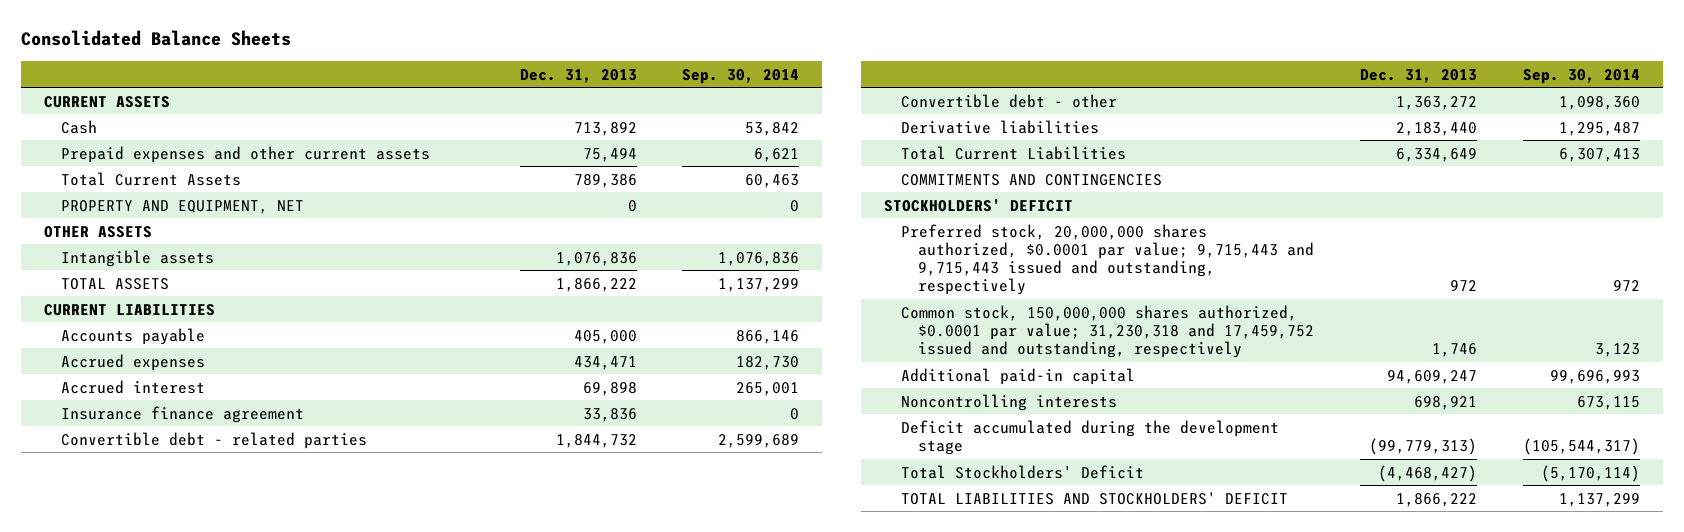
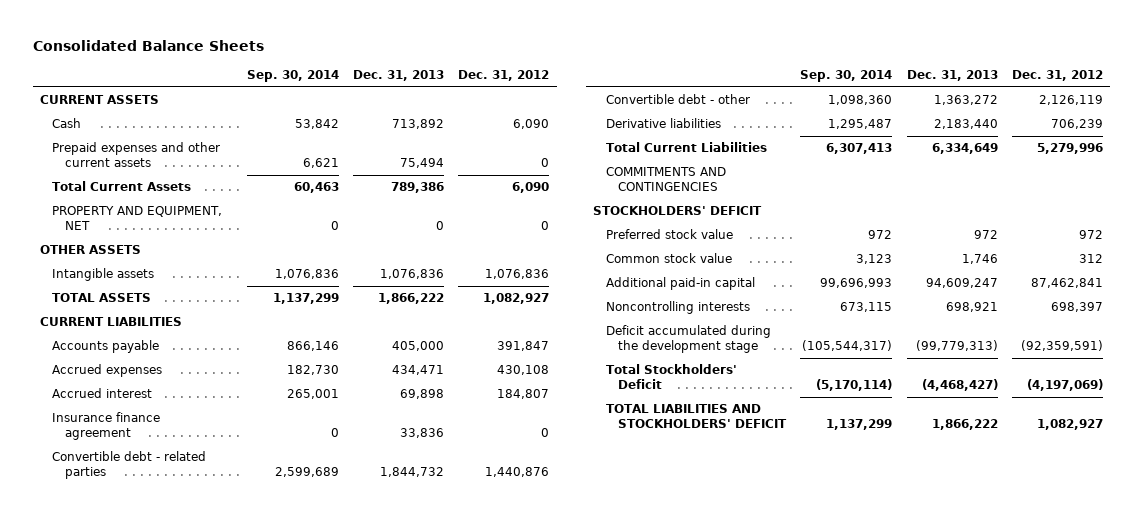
- | Dec. 31, 2013 | Sep. 30, 2014
+ | Sep. 30, 2014 | Dec. 31, 2013 | Dec. 31, 2012
- Preferred stock, 20,000,000 shares authorized, $0.0001 par value; 9,715,443 and 9,715,443 issued and outstanding, respectively | 972 | 972
- Common stock, 150,000,000 shares authorized, $0.0001 par value; 31,230,318 and 17,459,752 issued and outstanding, respectively | 1,746 | 3,123
+ Preferred stock value | 972 | 972 | 972
+ Common stock value | 3,123 | 1,746 | 312

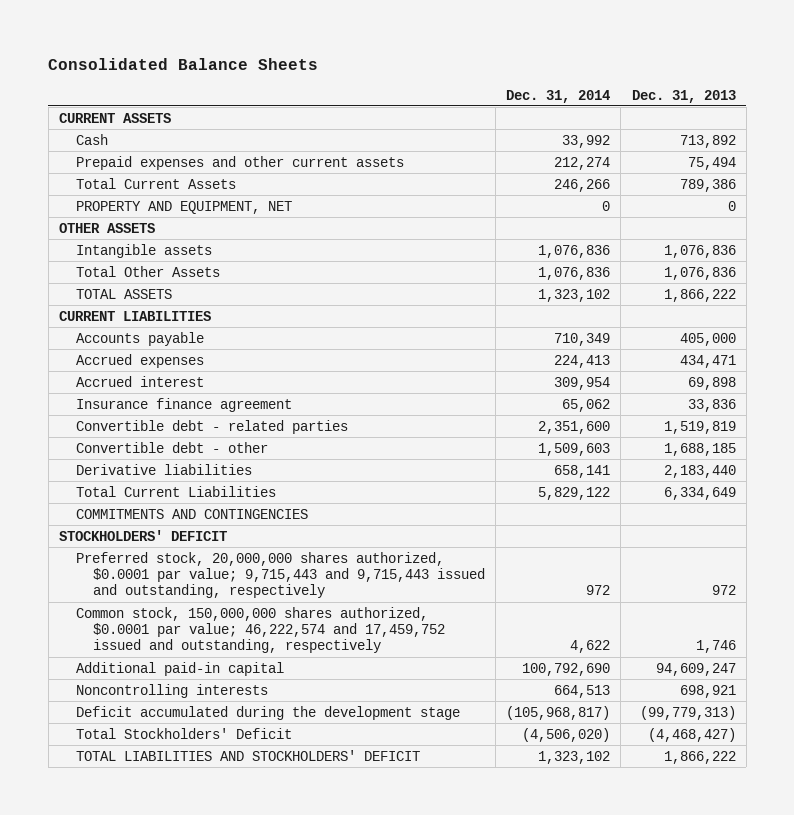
- | Sep. 30, 2014 | Dec. 31, 2013 | Dec. 31, 2012
+ | Dec. 31, 2014 | Dec. 31, 2013
+ Total Other Assets | 1,076,836 | 1,076,836
- Convertible debt - related parties | 2,599,689 | 1,844,732 | 1,440,876
- Convertible debt - other | 1,098,360 | 1,363,272 | 2,126,119
+ Convertible debt - related parties | 2,351,600 | 1,519,819
+ Convertible debt - other | 1,509,603 | 1,688,185
- Preferred stock value | 972 | 972 | 972
- Common stock value | 3,123 | 1,746 | 312
+ Preferred stock, 20,000,000 shares authorized, $0.0001 par value; 9,715,443 and 9,715,443 issued and outstanding, respectively | 972 | 972
+ Common stock, 150,000,000 shares authorized, $0.0001 par value; 46,222,574 and 17,459,752 issued and outstanding, respectively | 4,622 | 1,746

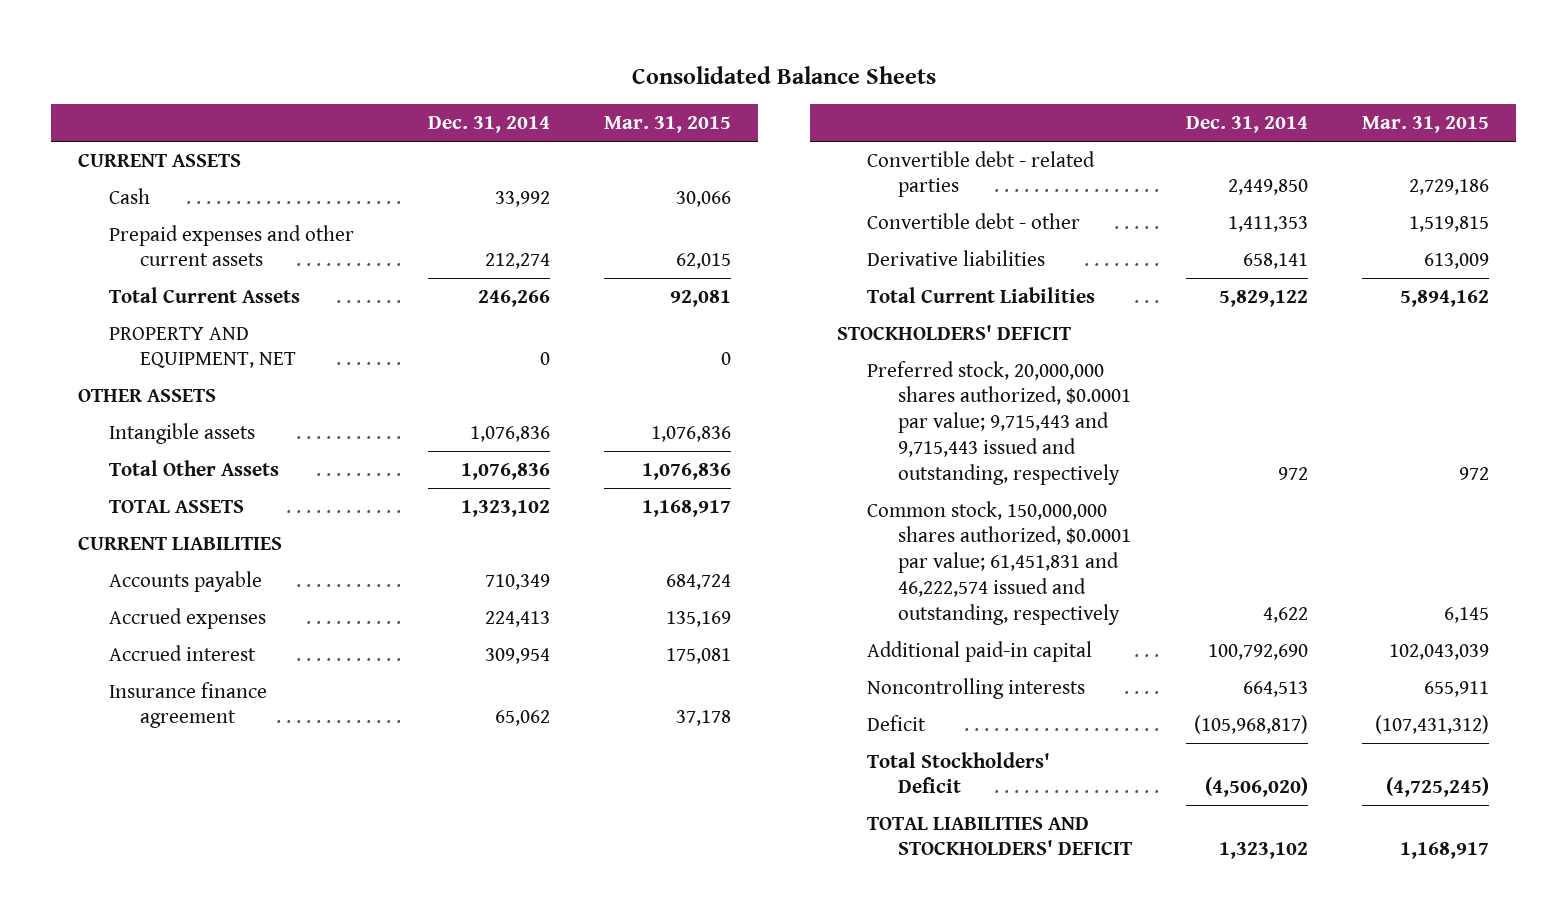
- | Dec. 31, 2014 | Dec. 31, 2013
+ | Dec. 31, 2014 | Mar. 31, 2015
- Convertible debt - related parties | 2,351,600 | 1,519,819
- Convertible debt - other | 1,509,603 | 1,688,185
+ Convertible debt - related parties | 2,449,850 | 2,729,186
+ Convertible debt - other | 1,411,353 | 1,519,815
- COMMITMENTS AND CONTINGENCIES
- Common stock, 150,000,000 shares authorized, $0.0001 par value; 46,222,574 and 17,459,752 issued and outstanding, respectively | 4,622 | 1,746
+ Common stock, 150,000,000 shares authorized, $0.0001 par value; 61,451,831 and 46,222,574 issued and outstanding, respectively | 4,622 | 6,145
- Deficit accumulated during the development stage | (105,968,817) | (99,779,313)
+ Deficit | (105,968,817) | (107,431,312)

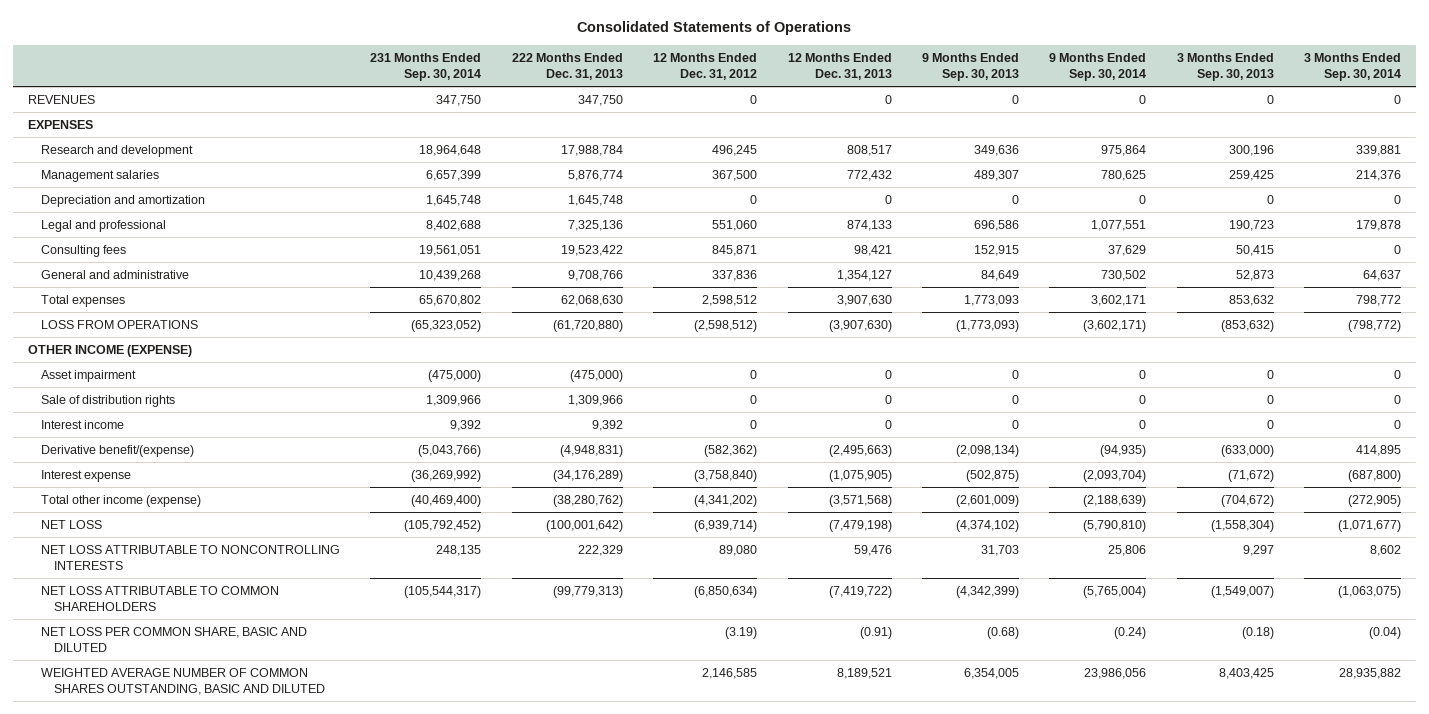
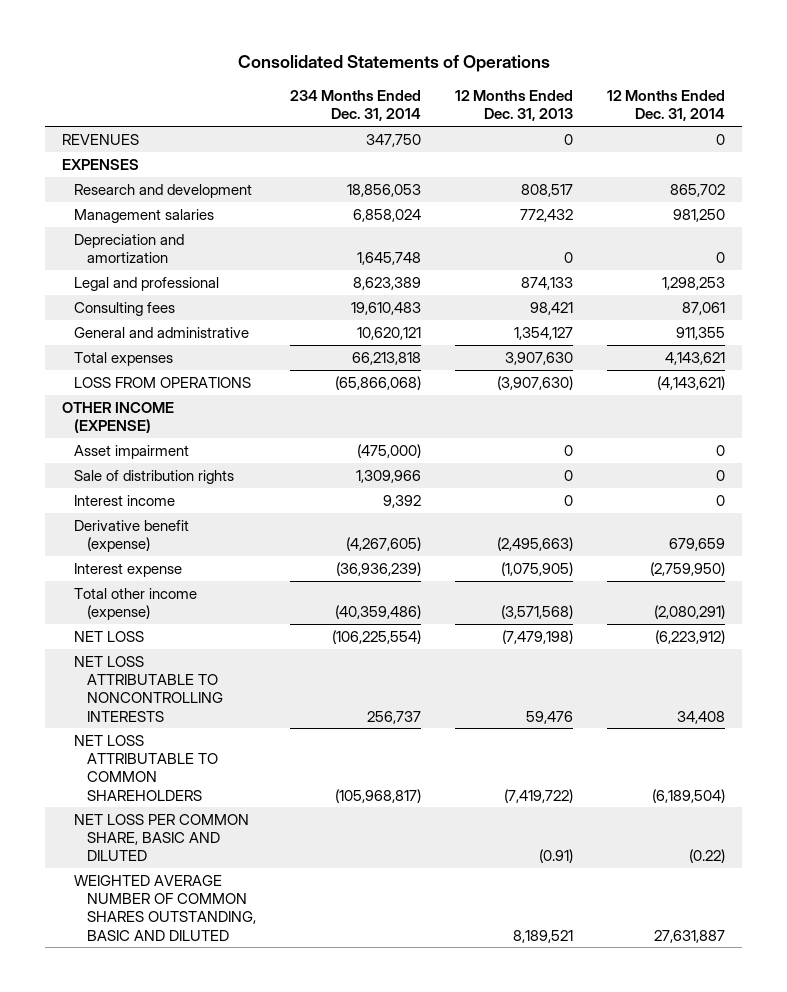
- | 231 Months Ended Sep. 30, 2014 | 222 Months Ended Dec. 31, 2013 | 12 Months Ended Dec. 31, 2012 | 12 Months Ended Dec. 31, 2013 | 9 Months Ended Sep. 30, 2013 | 9 Months Ended Sep. 30, 2014 | 3 Months Ended Sep. 30, 2013 | 3 Months Ended Sep. 30, 2014
+ | 234 Months Ended Dec. 31, 2014 | 12 Months Ended Dec. 31, 2013 | 12 Months Ended Dec. 31, 2014
- Derivative benefit/(expense) | (5,043,766) | (4,948,831) | (582,362) | (2,495,663) | (2,098,134) | (94,935) | (633,000) | 414,895
+ Derivative benefit (expense) | (4,267,605) | (2,495,663) | 679,659

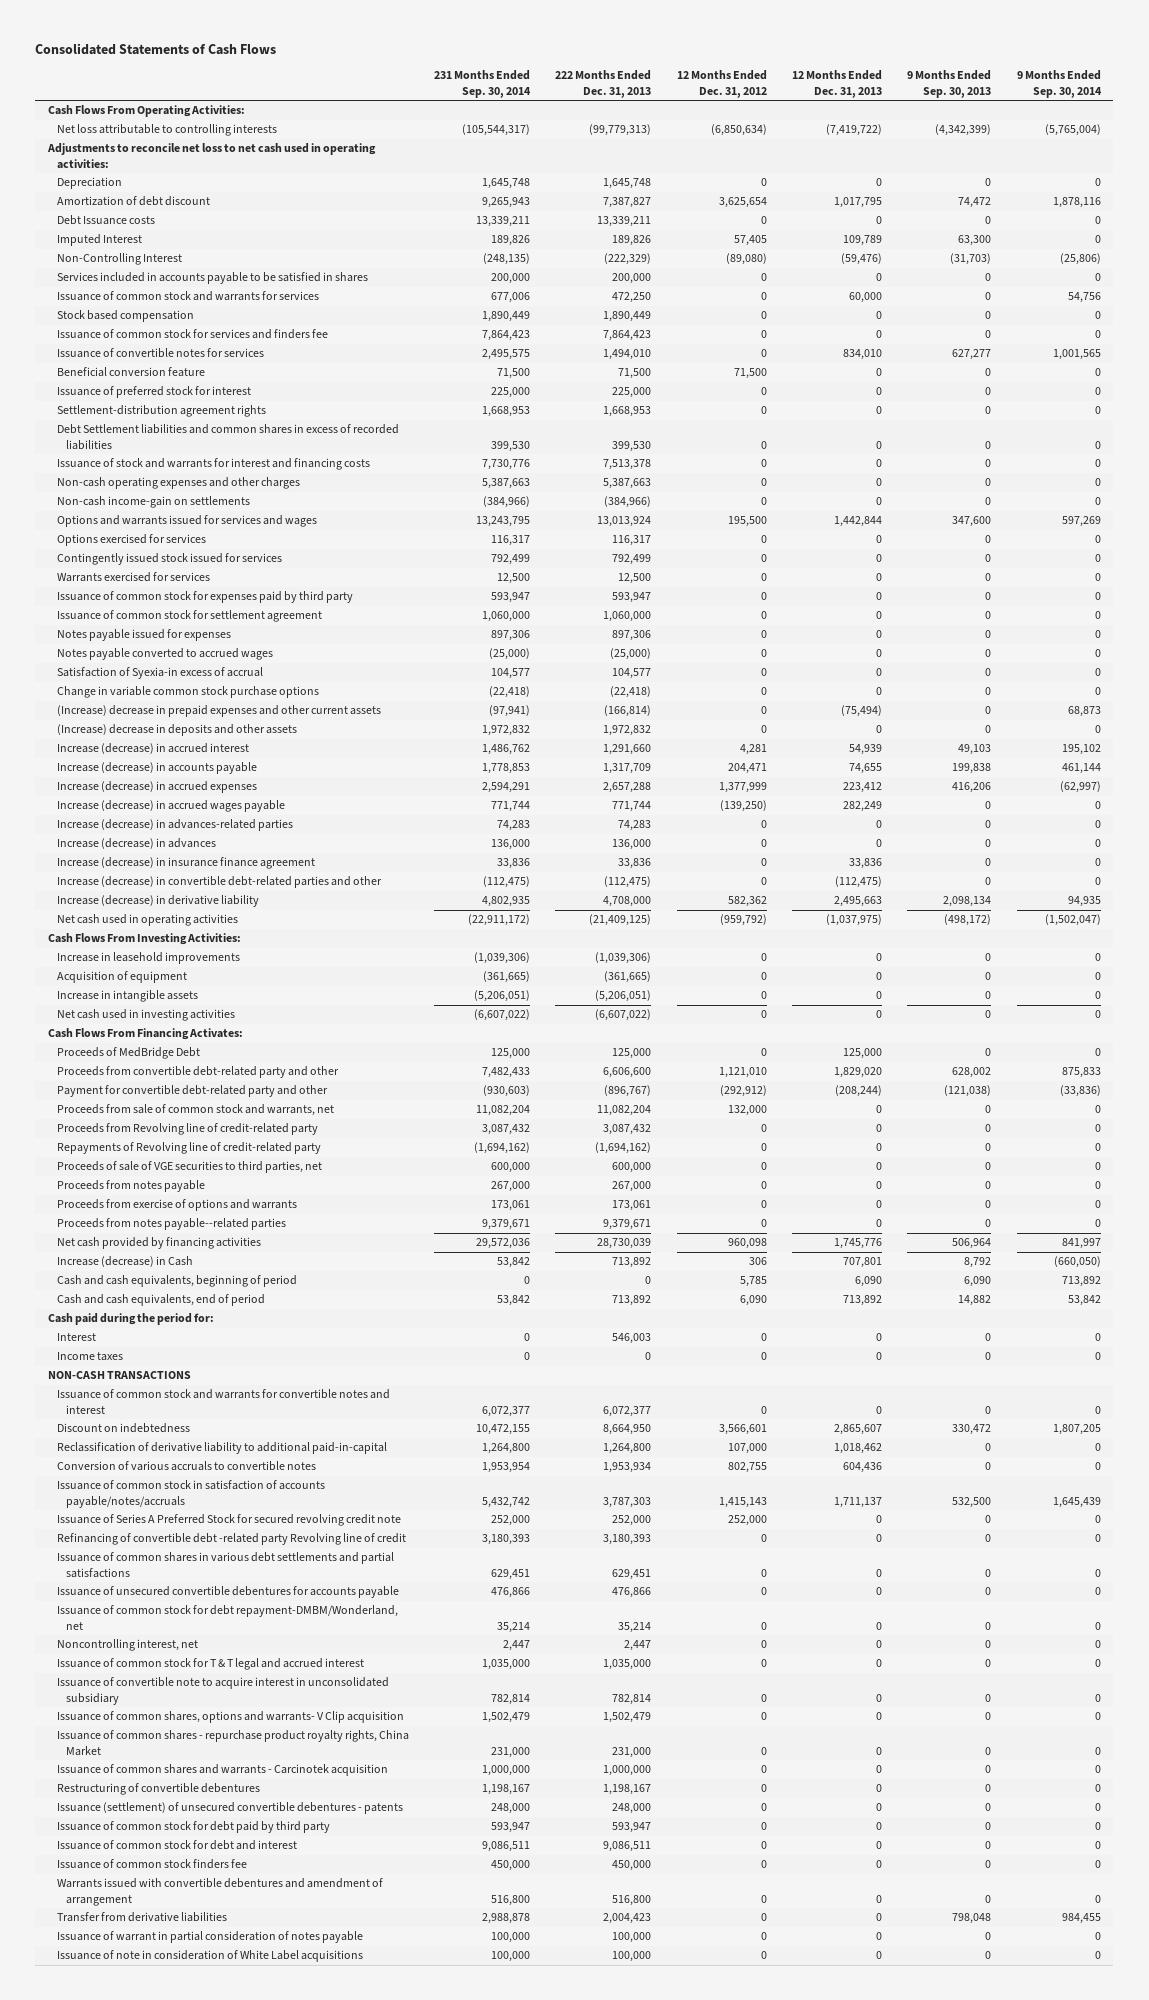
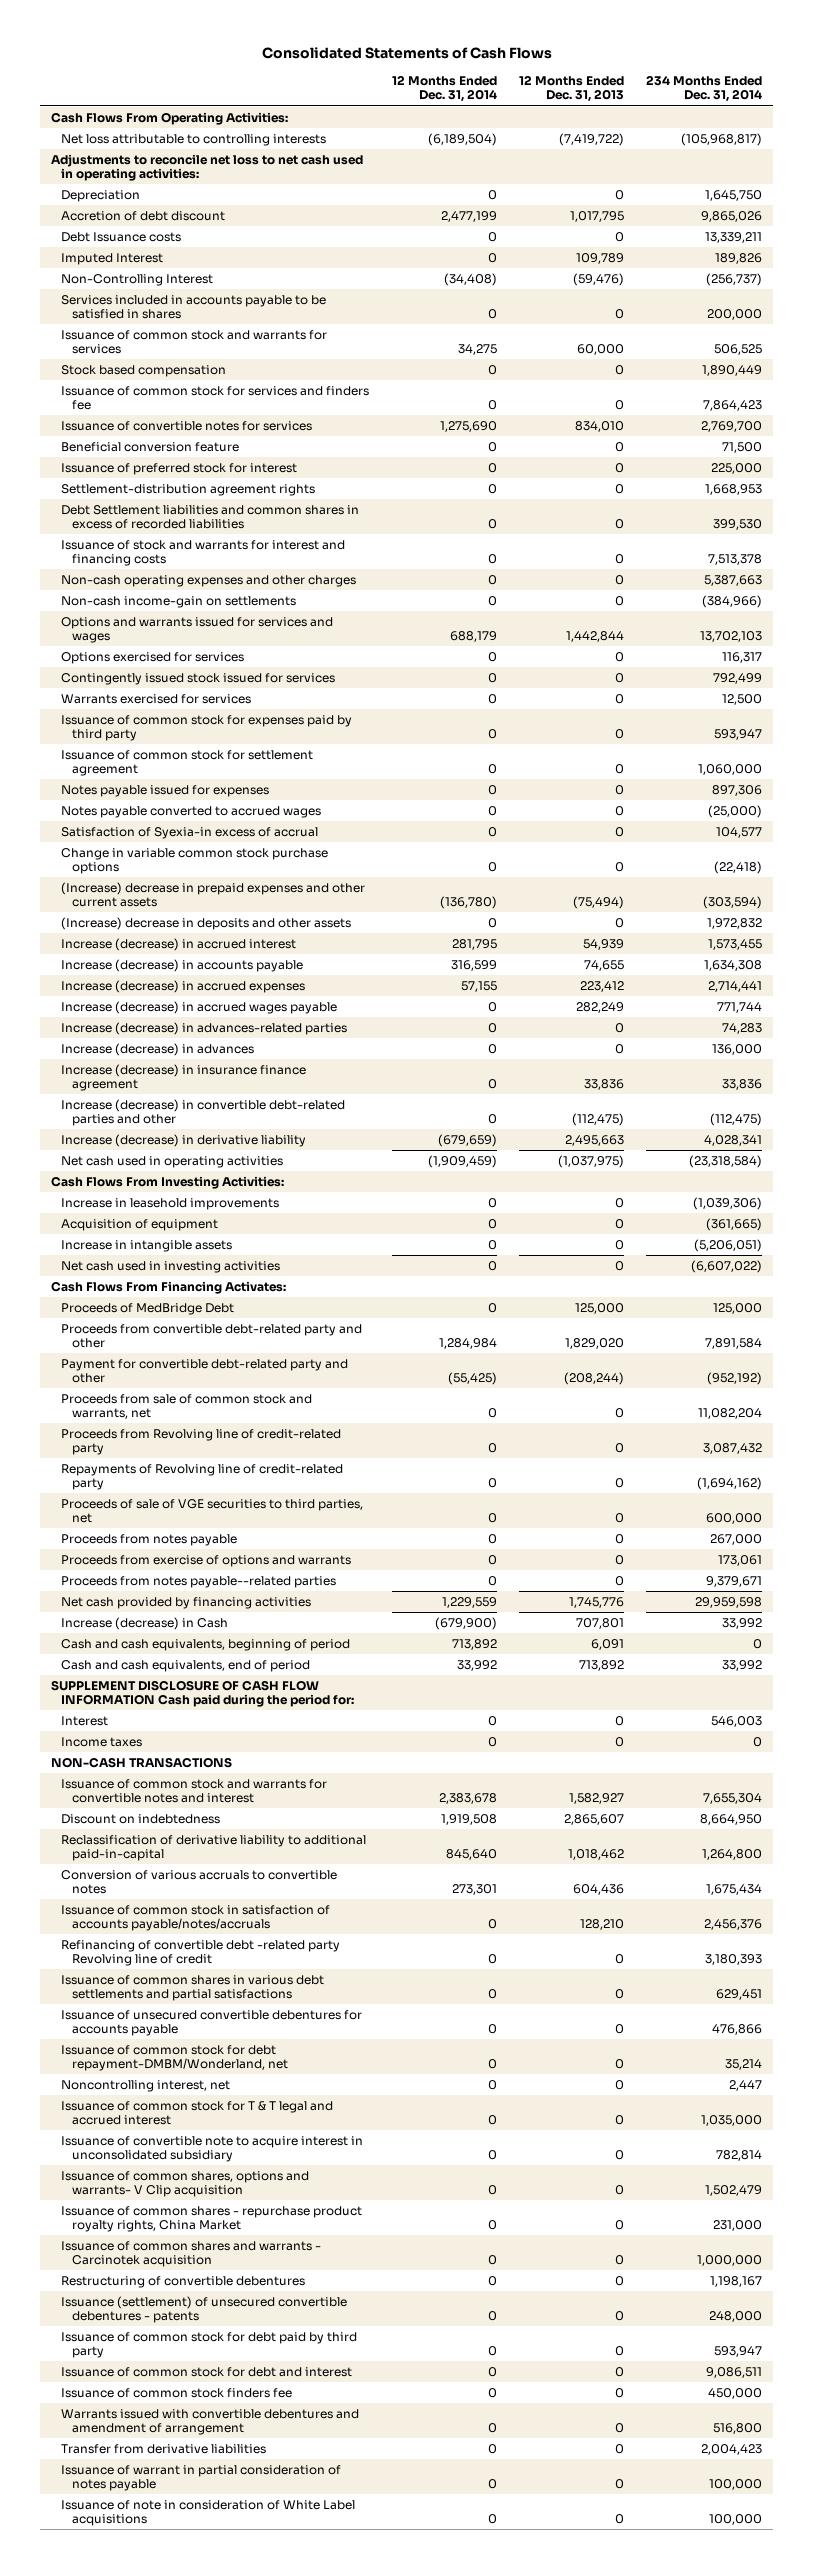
- | 231 Months Ended Sep. 30, 2014 | 222 Months Ended Dec. 31, 2013 | 12 Months Ended Dec. 31, 2012 | 12 Months Ended Dec. 31, 2013 | 9 Months Ended Sep. 30, 2013 | 9 Months Ended Sep. 30, 2014
+ | 12 Months Ended Dec. 31, 2014 | 12 Months Ended Dec. 31, 2013 | 234 Months Ended Dec. 31, 2014
- Amortization of debt discount | 9,265,943 | 7,387,827 | 3,625,654 | 1,017,795 | 74,472 | 1,878,116
+ Accretion of debt discount | 2,477,199 | 1,017,795 | 9,865,026
- Cash and cash equivalents, beginning of period | 0 | 0 | 5,785 | 6,090 | 6,090 | 713,892
+ Cash and cash equivalents, beginning of period | 713,892 | 6,091 | 0
- Cash paid during the period for:
+ SUPPLEMENT DISCLOSURE OF CASH FLOW INFORMATION Cash paid during the period for:
- Issuance of common stock and warrants for convertible notes and interest | 6,072,377 | 6,072,377 | 0 | 0 | 0 | 0
+ Issuance of common stock and warrants for convertible notes and interest | 2,383,678 | 1,582,927 | 7,655,304
- Issuance of common stock in satisfaction of accounts payable/notes/accruals | 5,432,742 | 3,787,303 | 1,415,143 | 1,711,137 | 532,500 | 1,645,439
- Issuance of Series A Preferred Stock for secured revolving credit note | 252,000 | 252,000 | 252,000 | 0 | 0 | 0
+ Issuance of common stock in satisfaction of accounts payable/notes/accruals | 0 | 128,210 | 2,456,376

